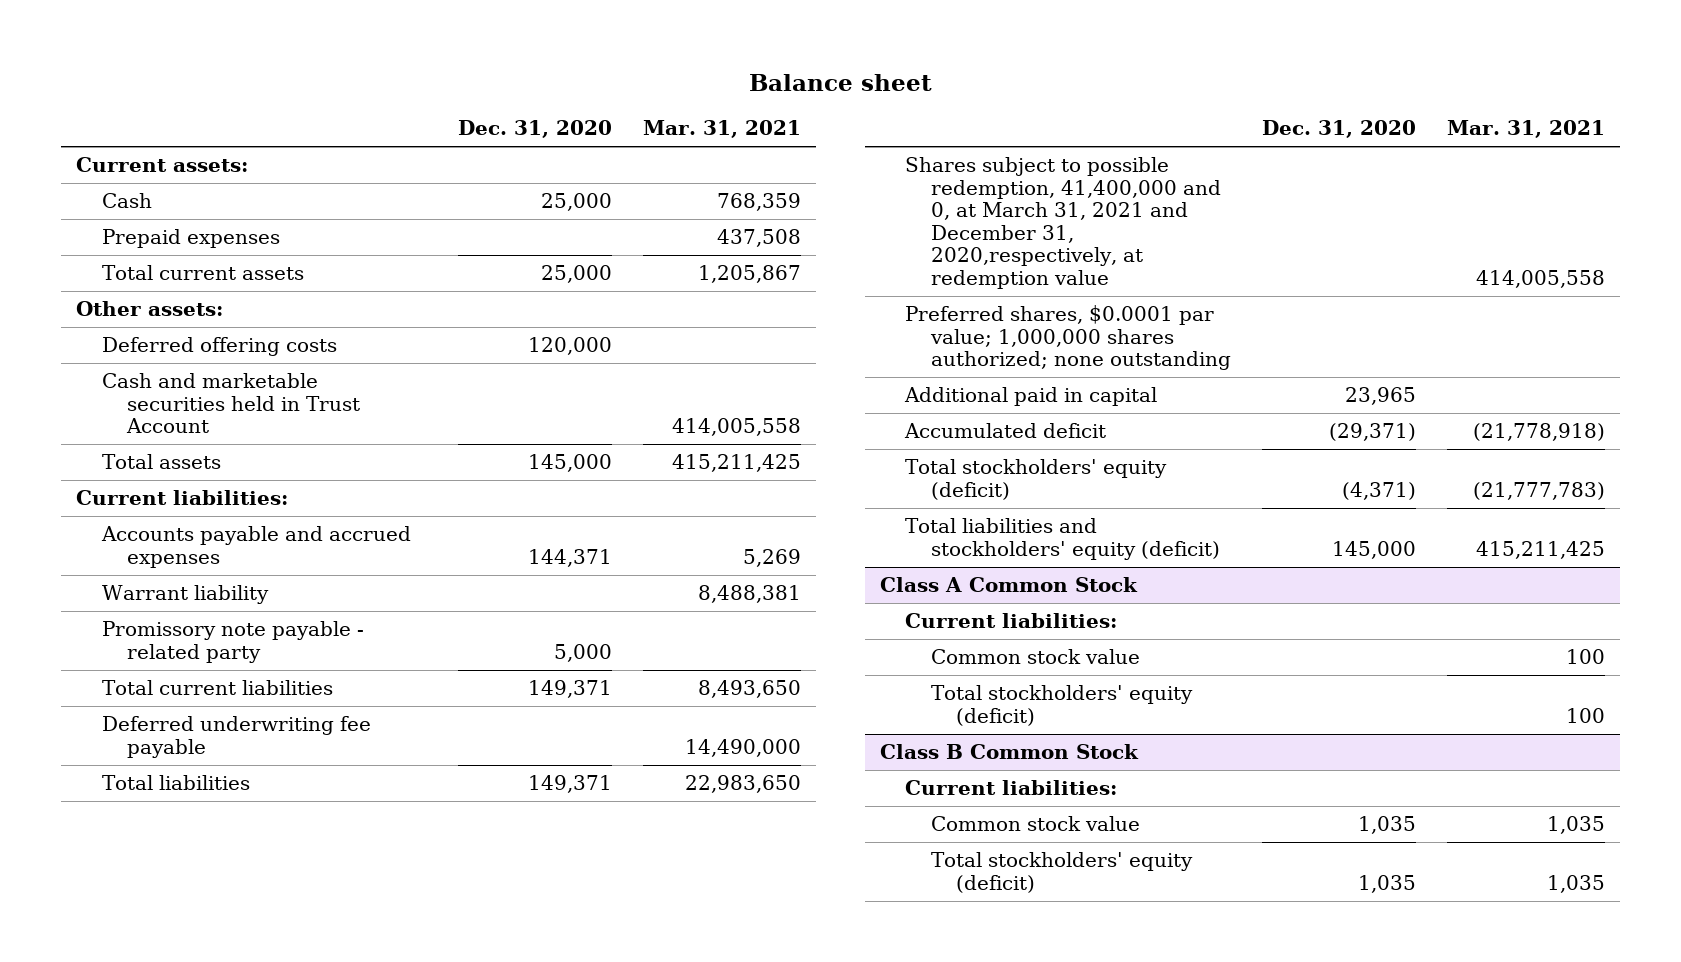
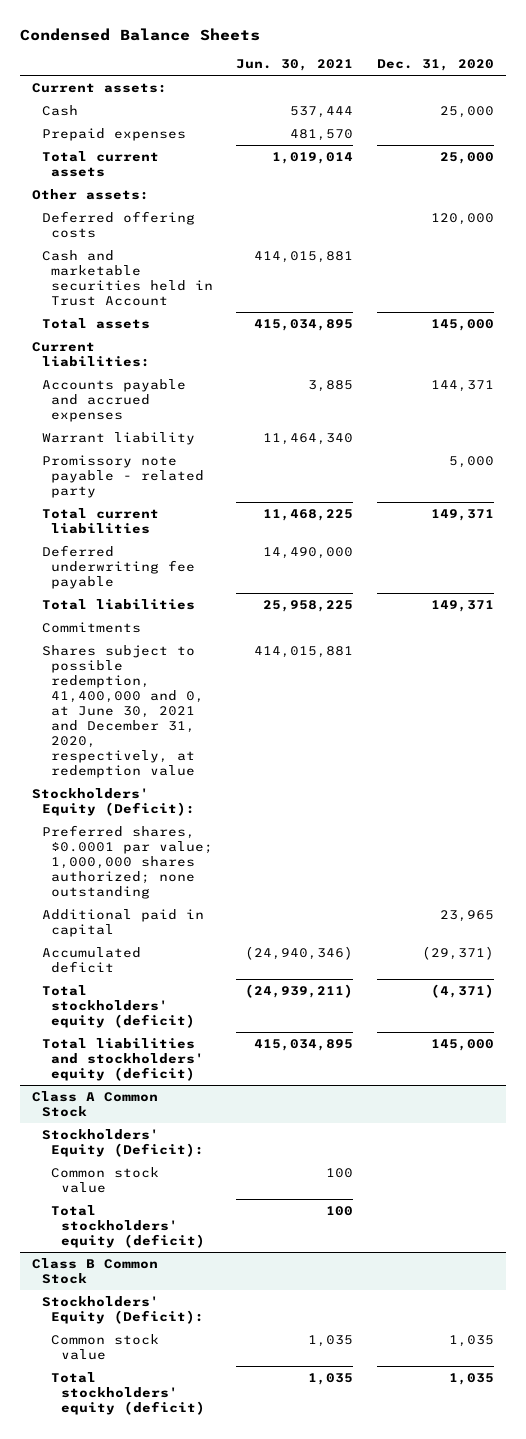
- Balance sheet
+ Condensed Balance Sheets
- | Dec. 31, 2020 | Mar. 31, 2021
+ | Jun. 30, 2021 | Dec. 31, 2020
- Shares subject to possible redemption, 41,400,000 and 0, at March 31, 2021 and December 31, 2020,respectively, at redemption value | | 414,005,558
+ Commitments
+ Shares subject to possible redemption, 41,400,000 and 0, at June 30, 2021 and December 31, 2020, respectively, at redemption value | 414,015,881 |
+ Stockholders' Equity (Deficit):
@ Class A Common Stock
- Current liabilities:
+ Stockholders' Equity (Deficit):
@ Class B Common Stock
- Current liabilities:
+ Stockholders' Equity (Deficit):

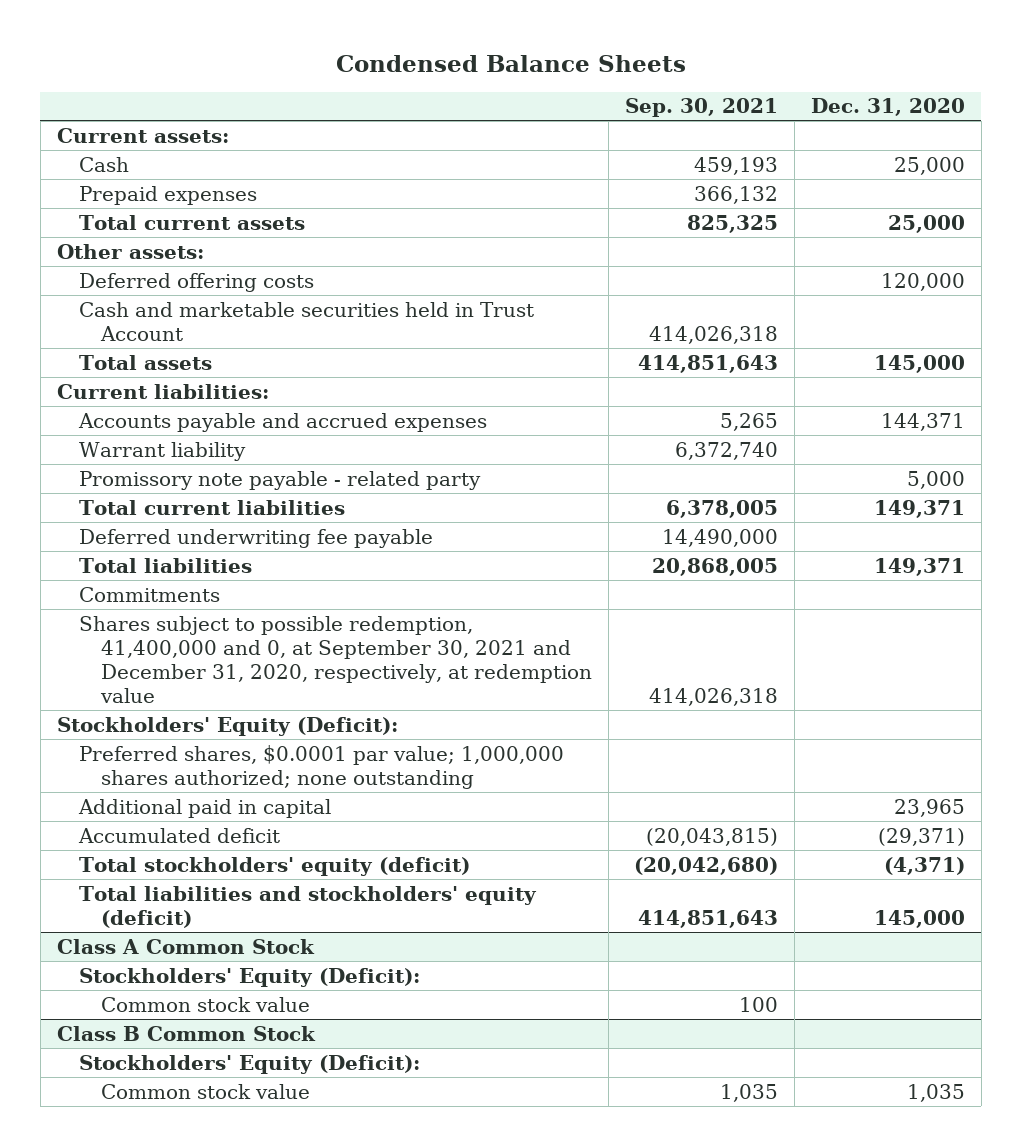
- | Jun. 30, 2021 | Dec. 31, 2020
+ | Sep. 30, 2021 | Dec. 31, 2020
- Shares subject to possible redemption, 41,400,000 and 0, at June 30, 2021 and December 31, 2020, respectively, at redemption value | 414,015,881 |
+ Shares subject to possible redemption, 41,400,000 and 0, at September 30, 2021 and December 31, 2020, respectively, at redemption value | 414,026,318 |
@ Class A Common Stock
- Total stockholders' equity (deficit) | 100 |
@ Class B Common Stock
- Total stockholders' equity (deficit) | 1,035 | 1,035

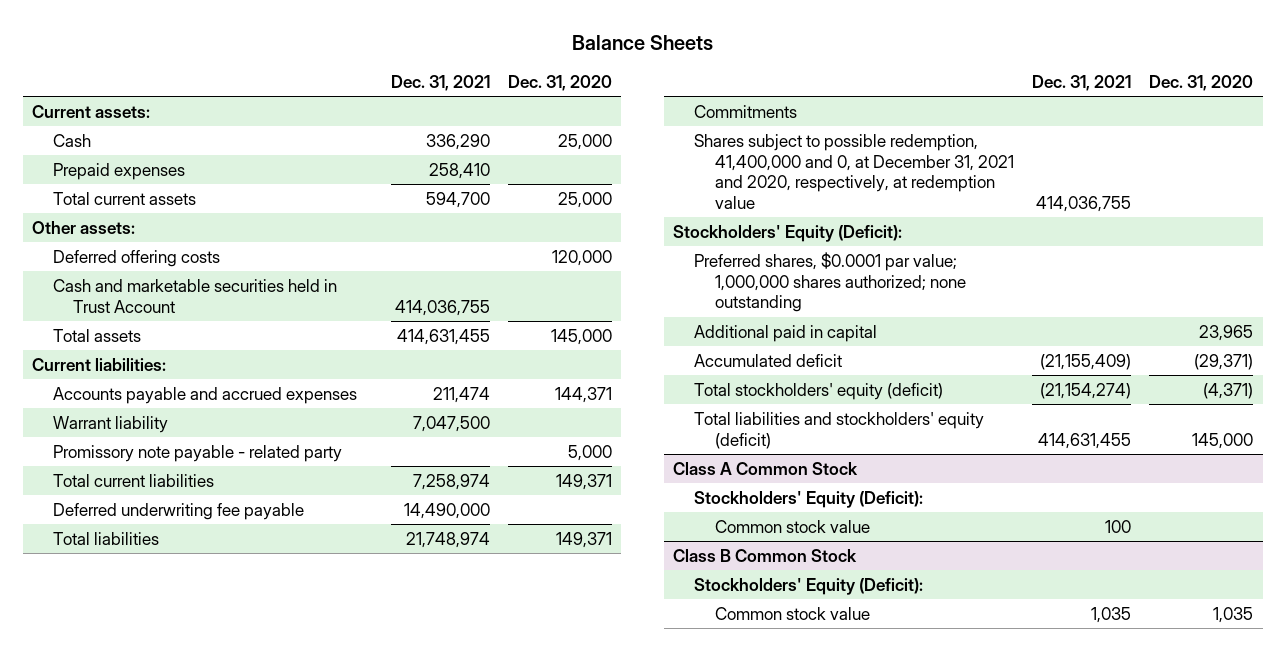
- Condensed Balance Sheets
+ Balance Sheets
- | Sep. 30, 2021 | Dec. 31, 2020
+ | Dec. 31, 2021 | Dec. 31, 2020
- Shares subject to possible redemption, 41,400,000 and 0, at September 30, 2021 and December 31, 2020, respectively, at redemption value | 414,026,318 |
+ Shares subject to possible redemption, 41,400,000 and 0, at December 31, 2021 and 2020, respectively, at redemption value | 414,036,755 |

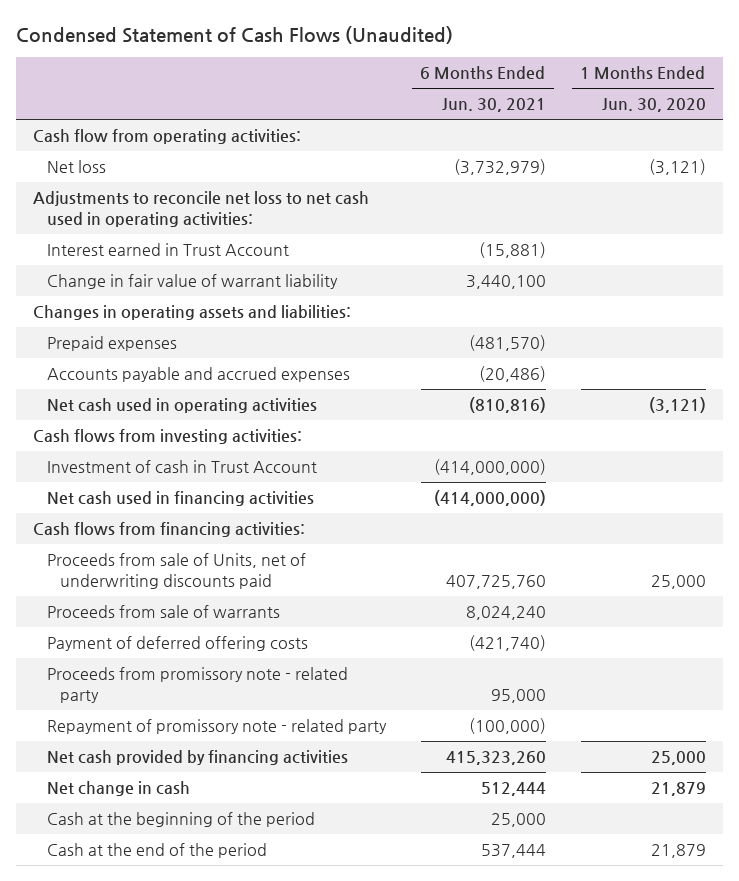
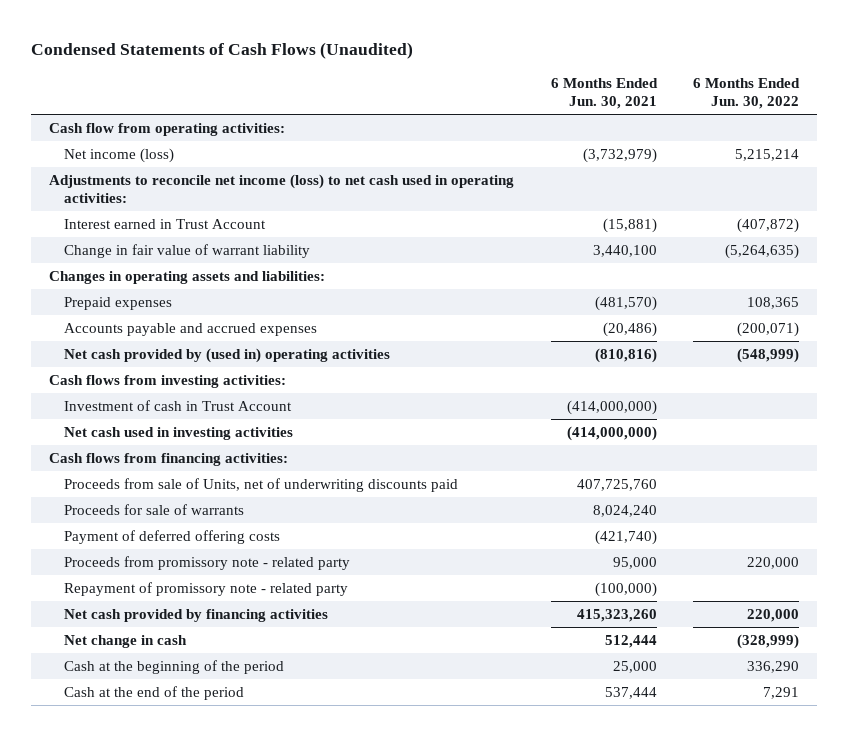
- Condensed Statement of Cash Flows (Unaudited)
+ Condensed Statements of Cash Flows (Unaudited)
- | 6 Months Ended Jun. 30, 2021 | 1 Months Ended Jun. 30, 2020
+ | 6 Months Ended Jun. 30, 2021 | 6 Months Ended Jun. 30, 2022
- Net loss | (3,732,979) | (3,121)
- Adjustments to reconcile net loss to net cash used in operating activities:
+ Net income (loss) | (3,732,979) | 5,215,214
+ Adjustments to reconcile net income (loss) to net cash used in operating activities:
- Net cash used in operating activities | (810,816) | (3,121)
+ Net cash provided by (used in) operating activities | (810,816) | (548,999)
- Net cash used in financing activities | (414,000,000) |
+ Net cash used in investing activities | (414,000,000) |
- Proceeds from sale of warrants | 8,024,240 |
+ Proceeds for sale of warrants | 8,024,240 |

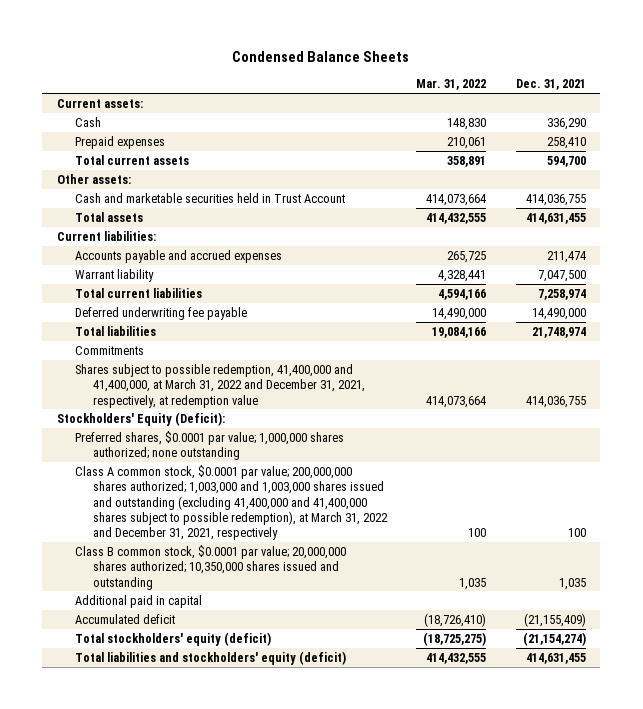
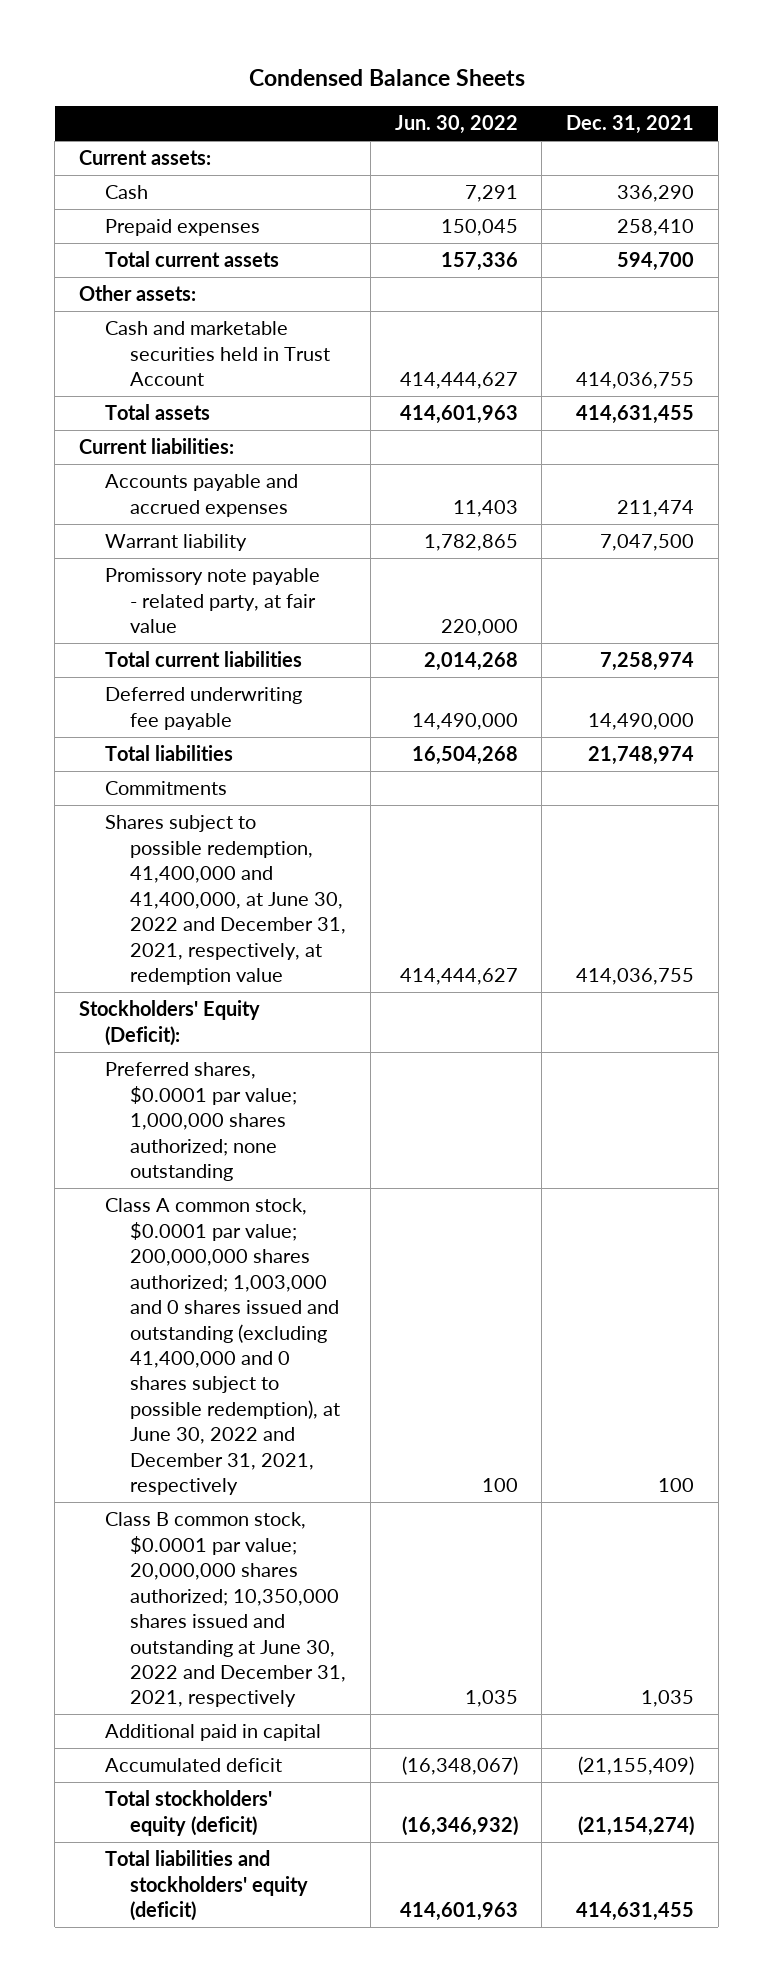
- | Mar. 31, 2022 | Dec. 31, 2021
+ | Jun. 30, 2022 | Dec. 31, 2021
+ Promissory note payable - related party, at fair value | 220,000 |
- Shares subject to possible redemption, 41,400,000 and 41,400,000, at March 31, 2022 and December 31, 2021, respectively, at redemption value | 414,073,664 | 414,036,755
+ Shares subject to possible redemption, 41,400,000 and 41,400,000, at June 30, 2022 and December 31, 2021, respectively, at redemption value | 414,444,627 | 414,036,755
- Class A common stock, $0.0001 par value; 200,000,000 shares authorized; 1,003,000 and 1,003,000 shares issued and outstanding (excluding 41,400,000 and 41,400,000 shares subject to possible redemption), at March 31, 2022 and December 31, 2021, respectively | 100 | 100
- Class B common stock, $0.0001 par value; 20,000,000 shares authorized; 10,350,000 shares issued and outstanding | 1,035 | 1,035
+ Class A common stock, $0.0001 par value; 200,000,000 shares authorized; 1,003,000 and 0 shares issued and outstanding (excluding 41,400,000 and 0 shares subject to possible redemption), at June 30, 2022 and December 31, 2021, respectively | 100 | 100
+ Class B common stock, $0.0001 par value; 20,000,000 shares authorized; 10,350,000 shares issued and outstanding at June 30, 2022 and December 31, 2021, respectively | 1,035 | 1,035

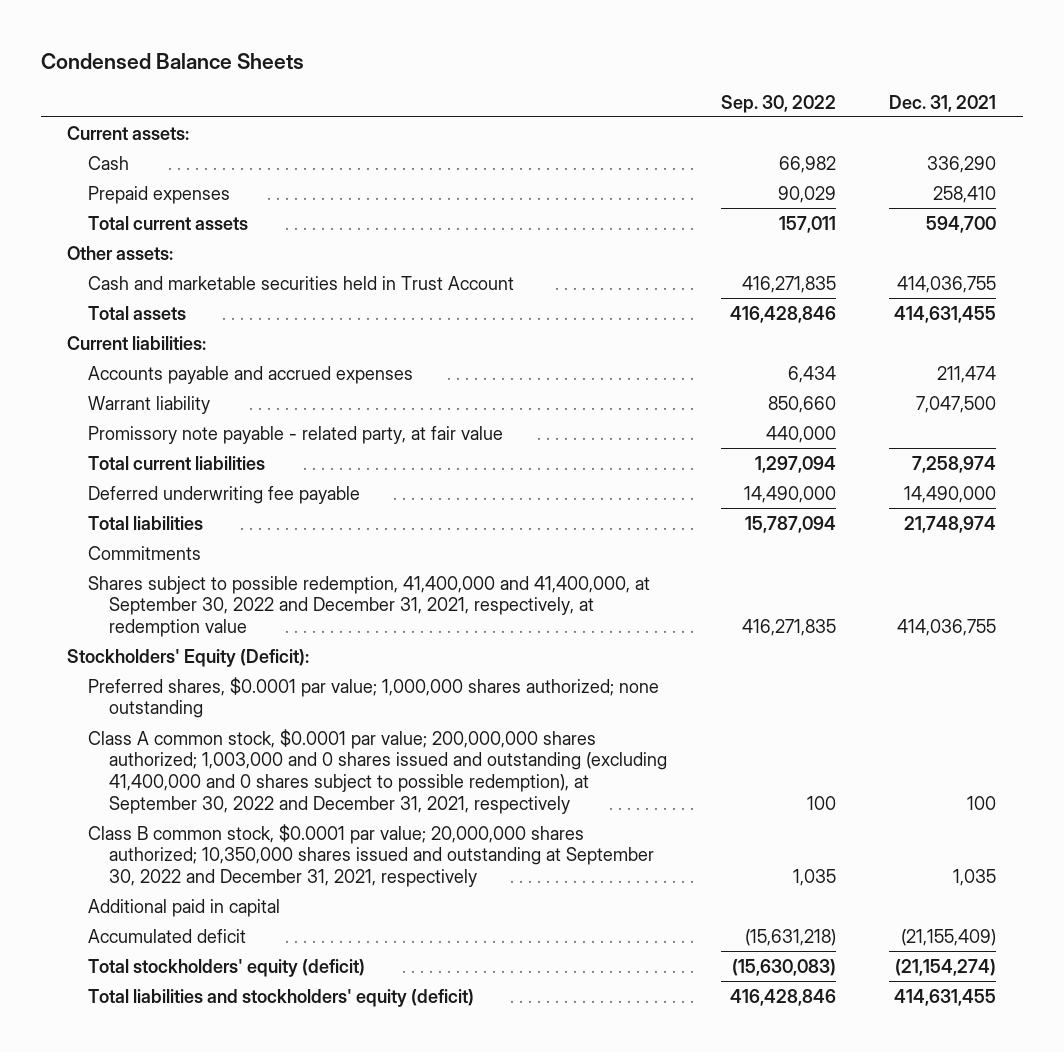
- | Jun. 30, 2022 | Dec. 31, 2021
+ | Sep. 30, 2022 | Dec. 31, 2021
- Shares subject to possible redemption, 41,400,000 and 41,400,000, at June 30, 2022 and December 31, 2021, respectively, at redemption value | 414,444,627 | 414,036,755
+ Shares subject to possible redemption, 41,400,000 and 41,400,000, at September 30, 2022 and December 31, 2021, respectively, at redemption value | 416,271,835 | 414,036,755
- Class A common stock, $0.0001 par value; 200,000,000 shares authorized; 1,003,000 and 0 shares issued and outstanding (excluding 41,400,000 and 0 shares subject to possible redemption), at June 30, 2022 and December 31, 2021, respectively | 100 | 100
- Class B common stock, $0.0001 par value; 20,000,000 shares authorized; 10,350,000 shares issued and outstanding at June 30, 2022 and December 31, 2021, respectively | 1,035 | 1,035
+ Class A common stock, $0.0001 par value; 200,000,000 shares authorized; 1,003,000 and 0 shares issued and outstanding (excluding 41,400,000 and 0 shares subject to possible redemption), at September 30, 2022 and December 31, 2021, respectively | 100 | 100
+ Class B common stock, $0.0001 par value; 20,000,000 shares authorized; 10,350,000 shares issued and outstanding at September 30, 2022 and December 31, 2021, respectively | 1,035 | 1,035

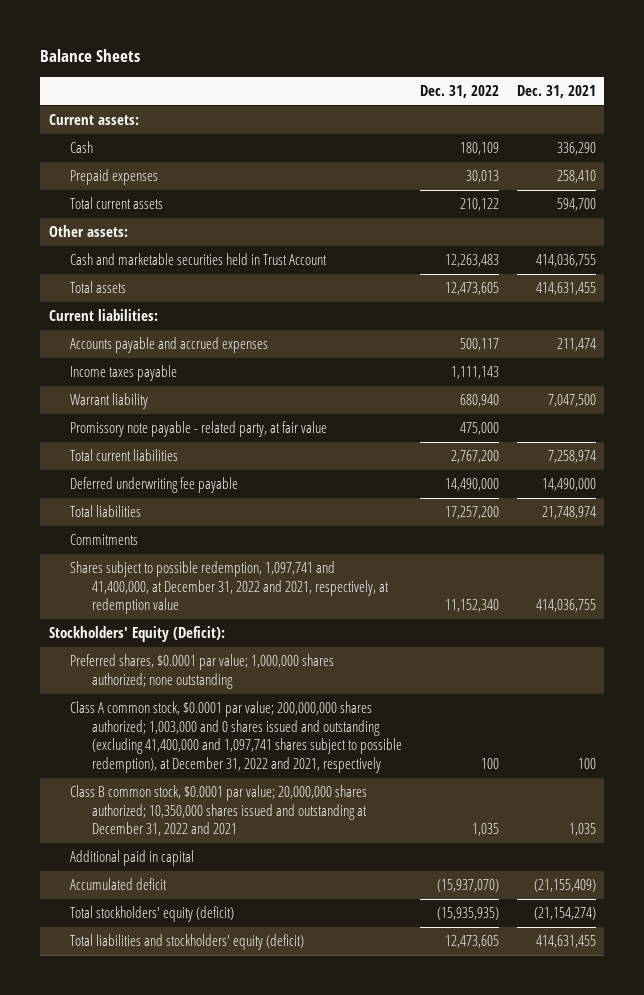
- Condensed Balance Sheets
+ Balance Sheets
- | Sep. 30, 2022 | Dec. 31, 2021
+ | Dec. 31, 2022 | Dec. 31, 2021
+ Income taxes payable | 1,111,143 |
- Shares subject to possible redemption, 41,400,000 and 41,400,000, at September 30, 2022 and December 31, 2021, respectively, at redemption value | 416,271,835 | 414,036,755
+ Shares subject to possible redemption, 1,097,741 and 41,400,000, at December 31, 2022 and 2021, respectively, at redemption value | 11,152,340 | 414,036,755
- Class A common stock, $0.0001 par value; 200,000,000 shares authorized; 1,003,000 and 0 shares issued and outstanding (excluding 41,400,000 and 0 shares subject to possible redemption), at September 30, 2022 and December 31, 2021, respectively | 100 | 100
- Class B common stock, $0.0001 par value; 20,000,000 shares authorized; 10,350,000 shares issued and outstanding at September 30, 2022 and December 31, 2021, respectively | 1,035 | 1,035
+ Class A common stock, $0.0001 par value; 200,000,000 shares authorized; 1,003,000 and 0 shares issued and outstanding (excluding 41,400,000 and 1,097,741 shares subject to possible redemption), at December 31, 2022 and 2021, respectively | 100 | 100
+ Class B common stock, $0.0001 par value; 20,000,000 shares authorized; 10,350,000 shares issued and outstanding at December 31, 2022 and 2021 | 1,035 | 1,035

